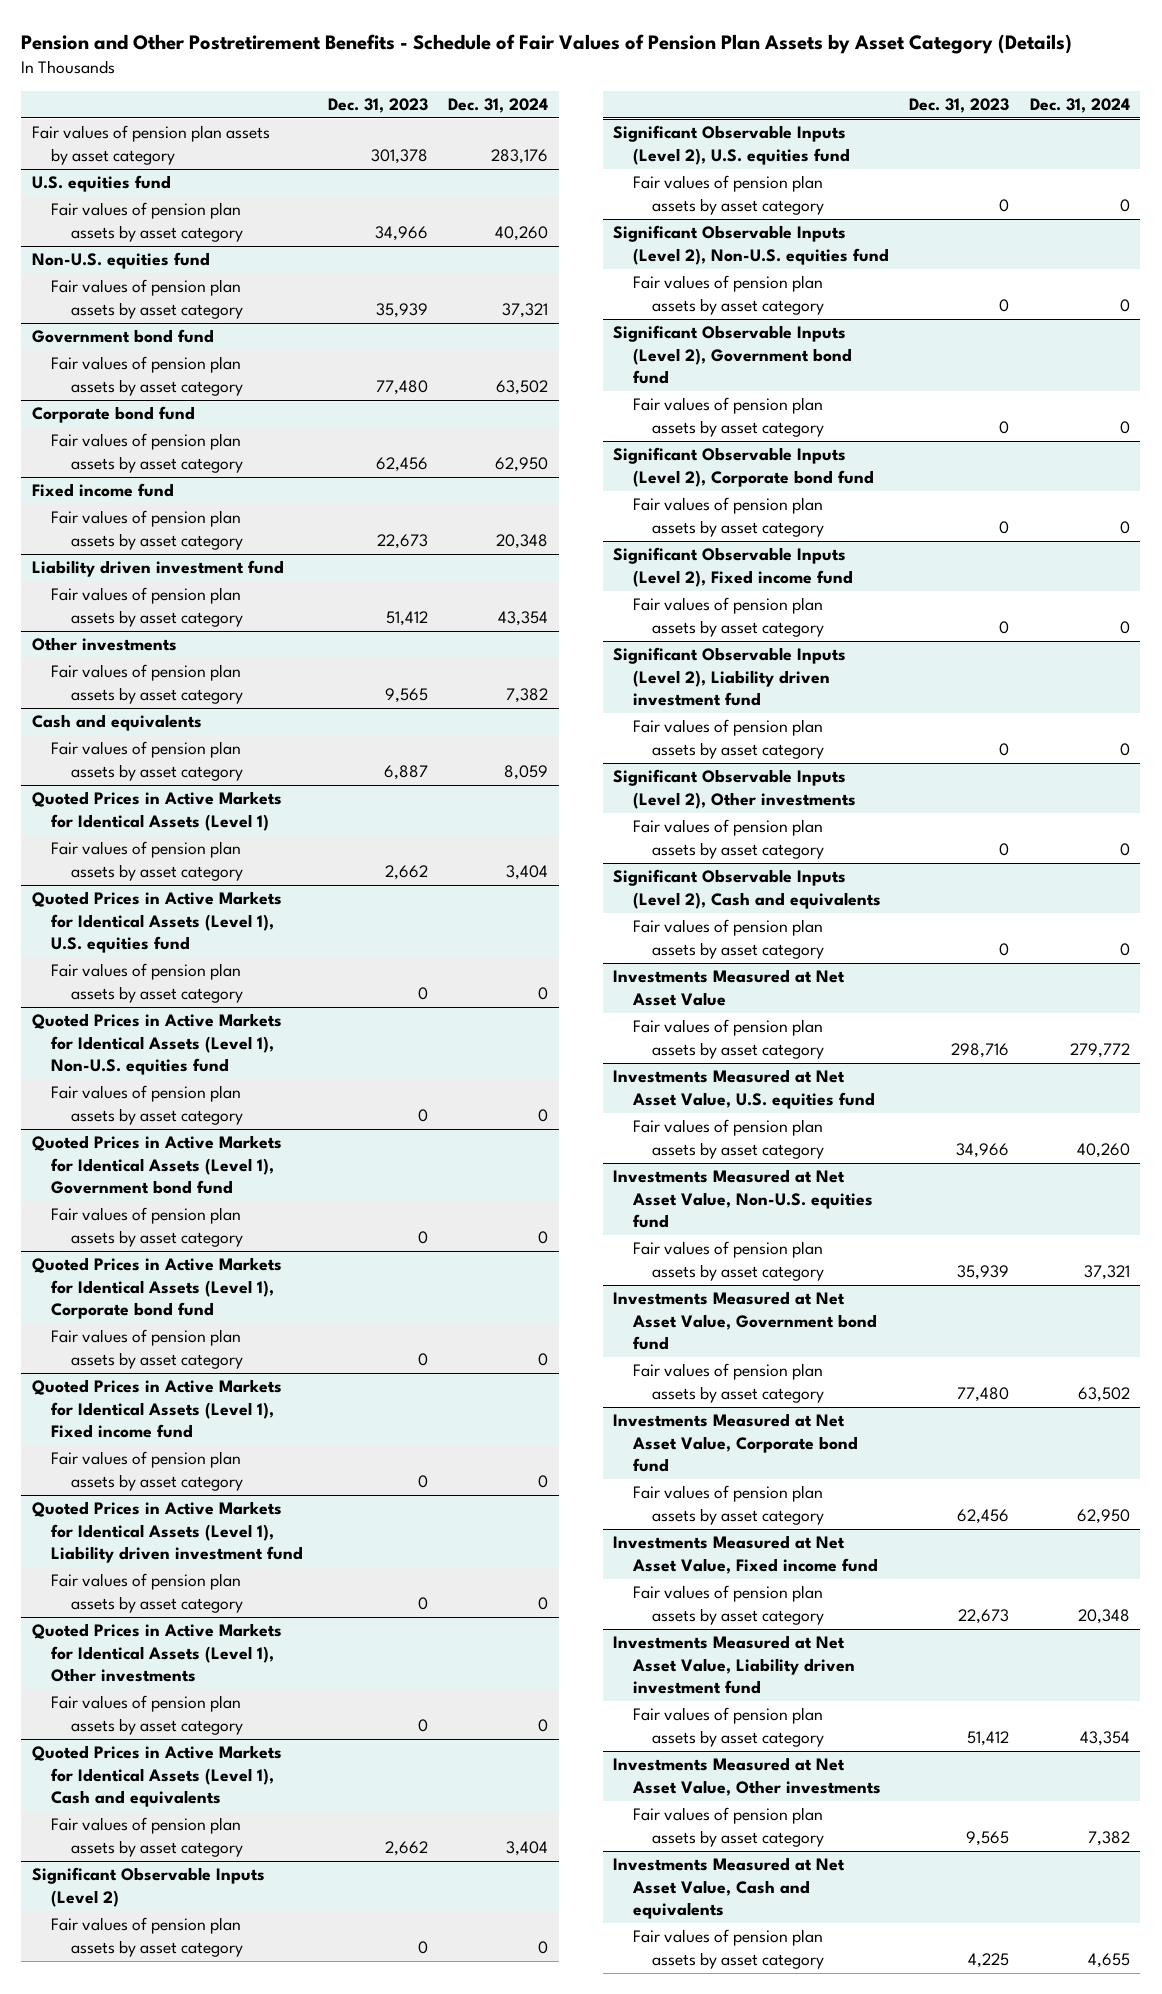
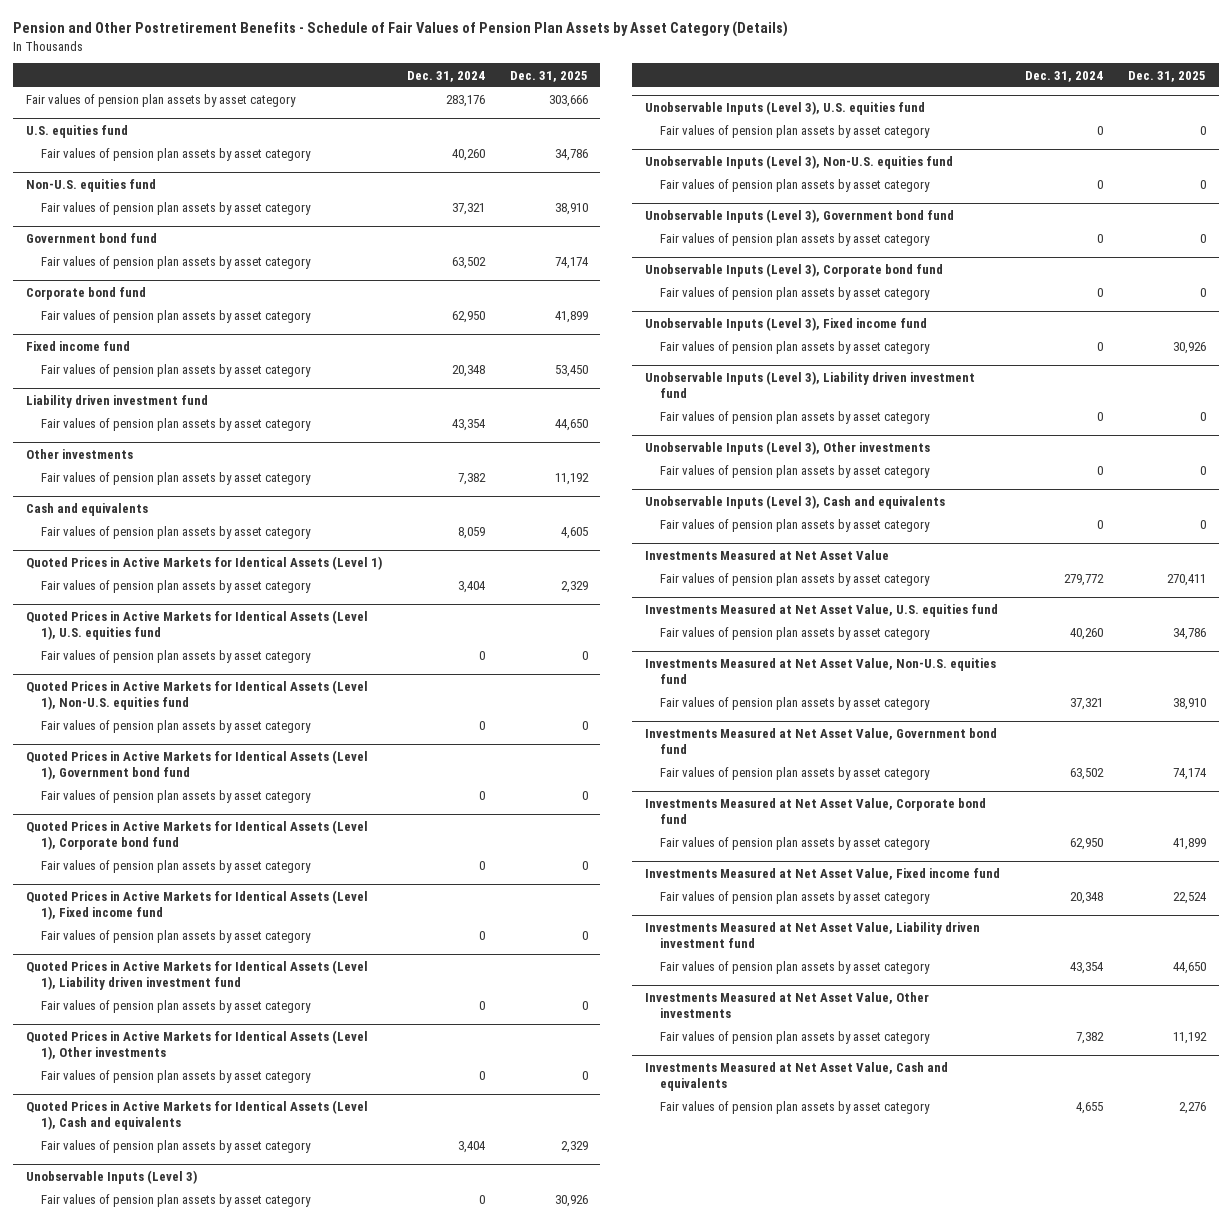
- | Dec. 31, 2023 | Dec. 31, 2024
+ | Dec. 31, 2024 | Dec. 31, 2025
- Significant Observable Inputs (Level 2)
+ Unobservable Inputs (Level 3)
- Significant Observable Inputs (Level 2), U.S. equities fund
+ Unobservable Inputs (Level 3), U.S. equities fund
- Significant Observable Inputs (Level 2), Non-U.S. equities fund
+ Unobservable Inputs (Level 3), Non-U.S. equities fund
- Significant Observable Inputs (Level 2), Government bond fund
+ Unobservable Inputs (Level 3), Government bond fund
- Significant Observable Inputs (Level 2), Corporate bond fund
+ Unobservable Inputs (Level 3), Corporate bond fund
- Significant Observable Inputs (Level 2), Fixed income fund
+ Unobservable Inputs (Level 3), Fixed income fund
- Significant Observable Inputs (Level 2), Liability driven investment fund
+ Unobservable Inputs (Level 3), Liability driven investment fund
- Significant Observable Inputs (Level 2), Other investments
+ Unobservable Inputs (Level 3), Other investments
- Significant Observable Inputs (Level 2), Cash and equivalents
+ Unobservable Inputs (Level 3), Cash and equivalents

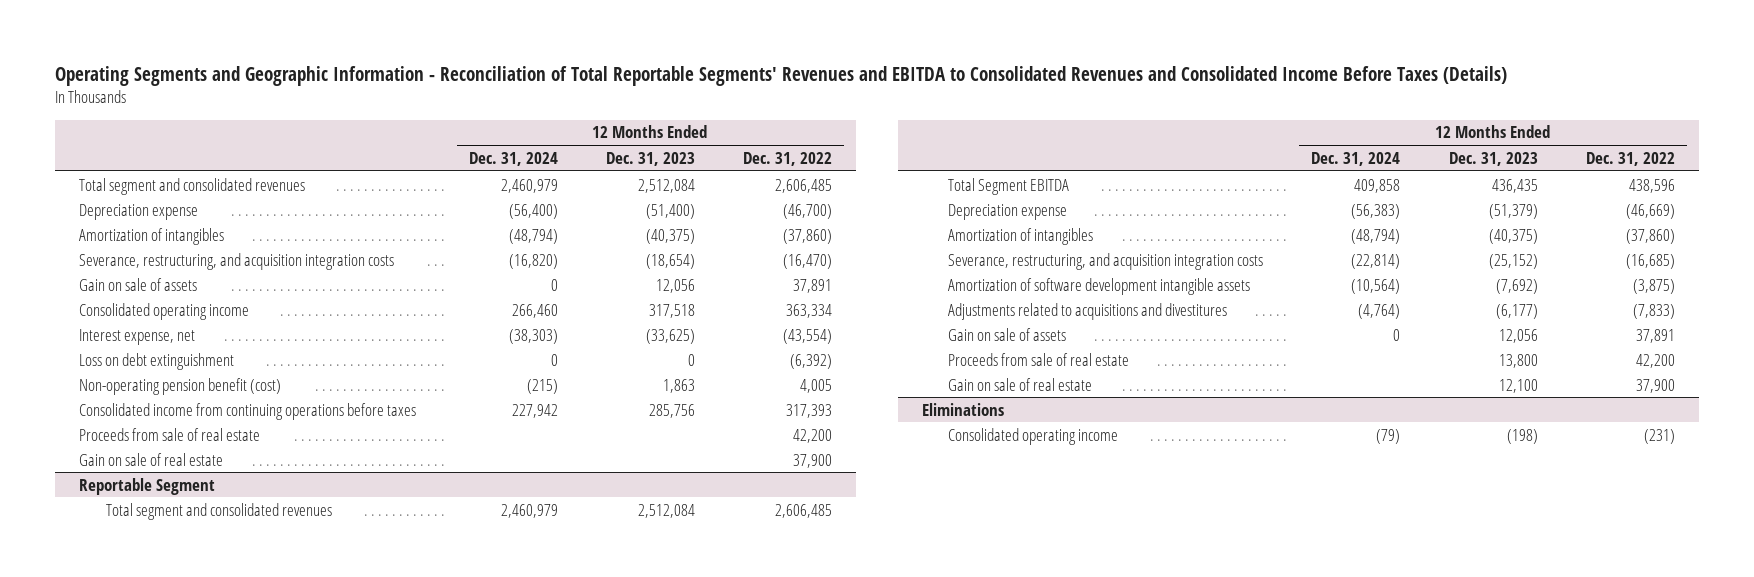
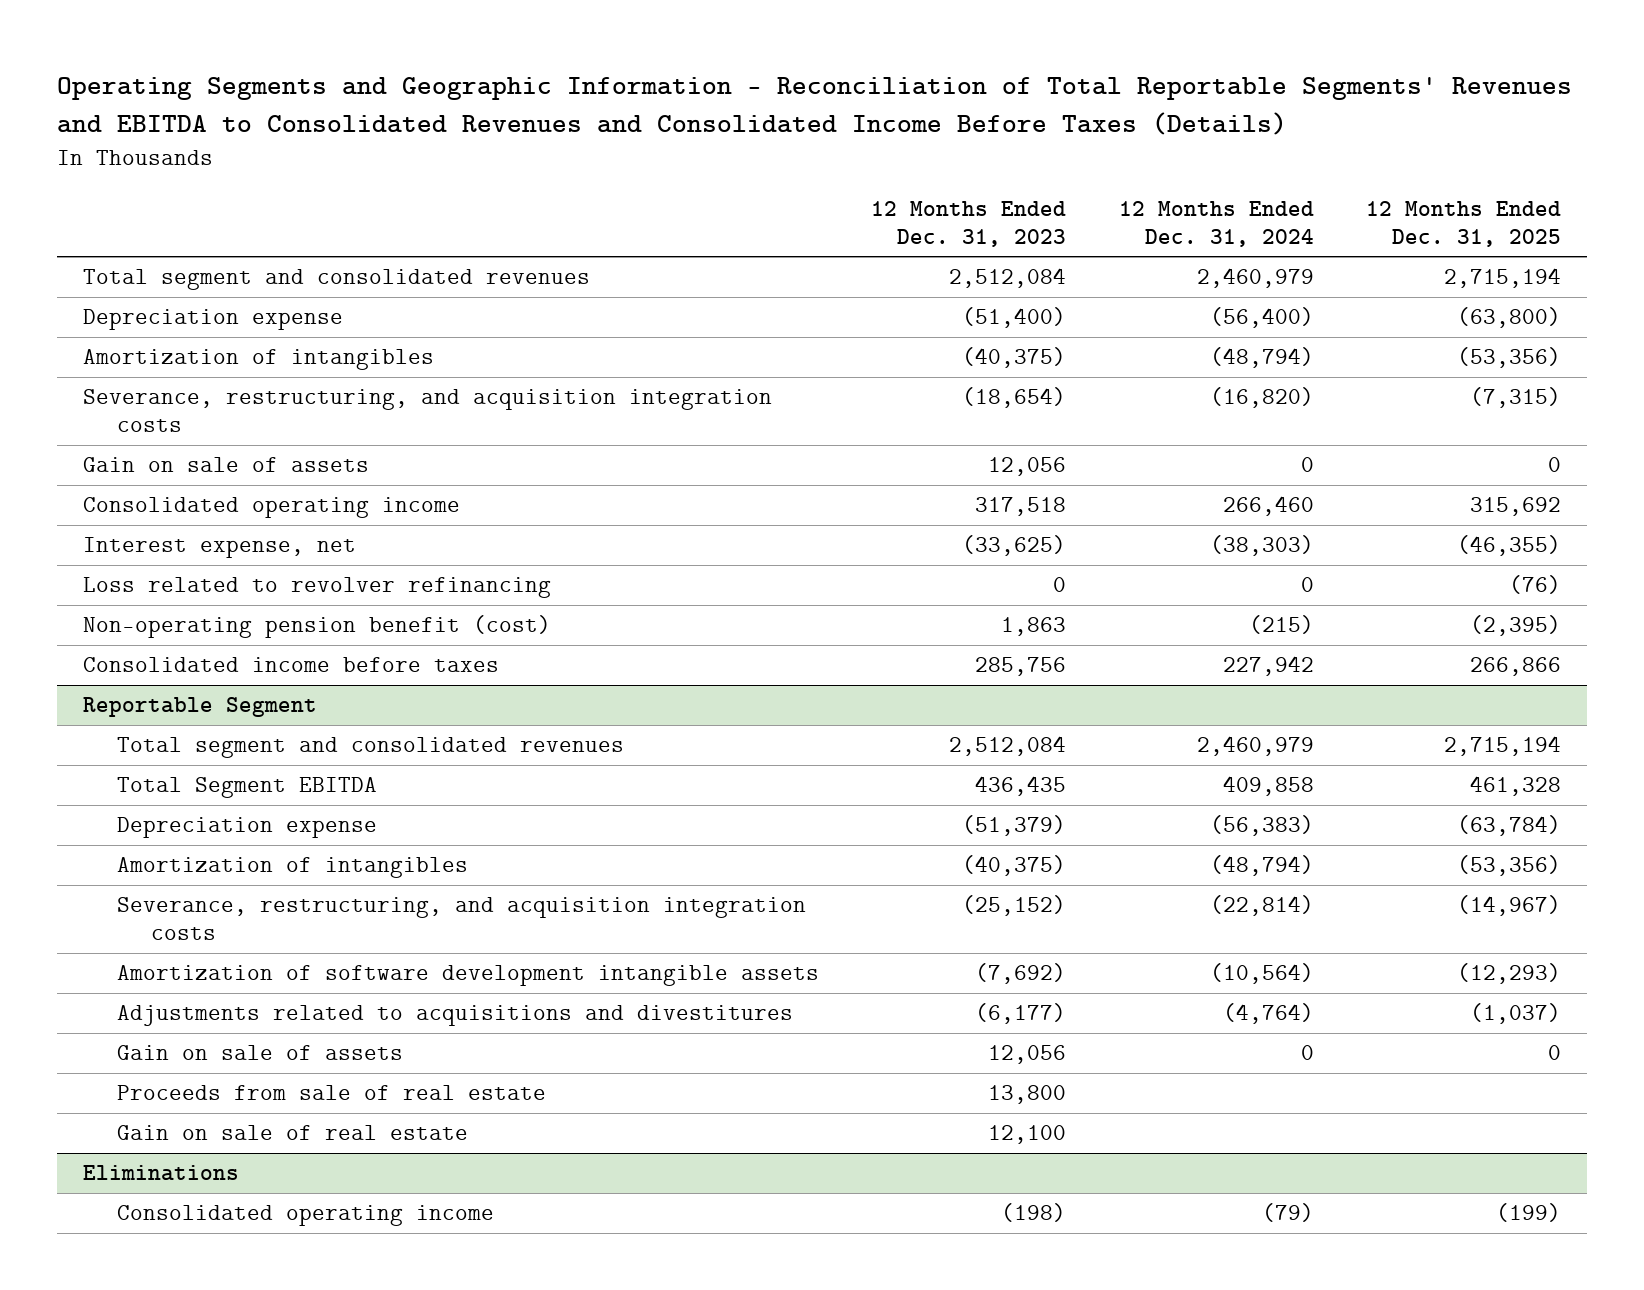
- | 12 Months Ended Dec. 31, 2024 | 12 Months Ended Dec. 31, 2023 | 12 Months Ended Dec. 31, 2022
+ | 12 Months Ended Dec. 31, 2023 | 12 Months Ended Dec. 31, 2024 | 12 Months Ended Dec. 31, 2025
- Loss on debt extinguishment | 0 | 0 | (6,392)
+ Loss related to revolver refinancing | 0 | 0 | (76)
- Consolidated income from continuing operations before taxes | 227,942 | 285,756 | 317,393
- Proceeds from sale of real estate | | | 42,200
- Gain on sale of real estate | | | 37,900
+ Consolidated income before taxes | 285,756 | 227,942 | 266,866

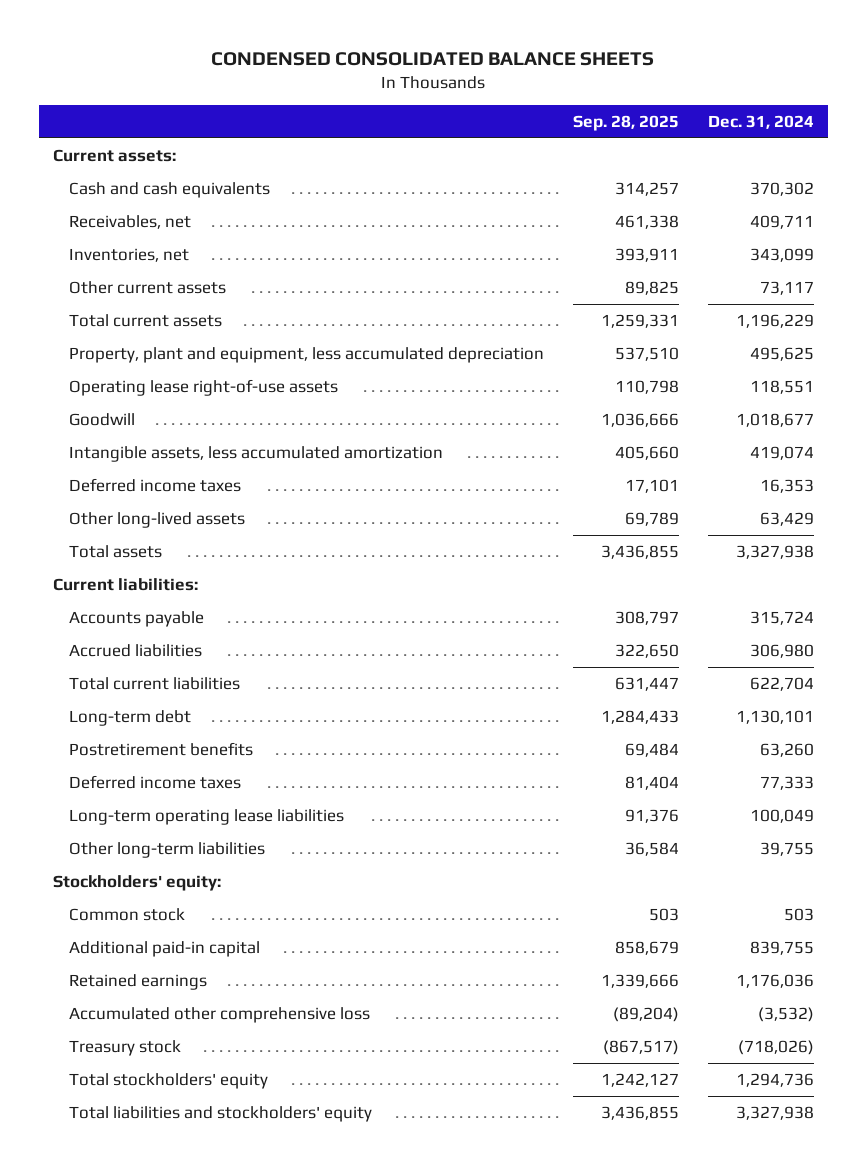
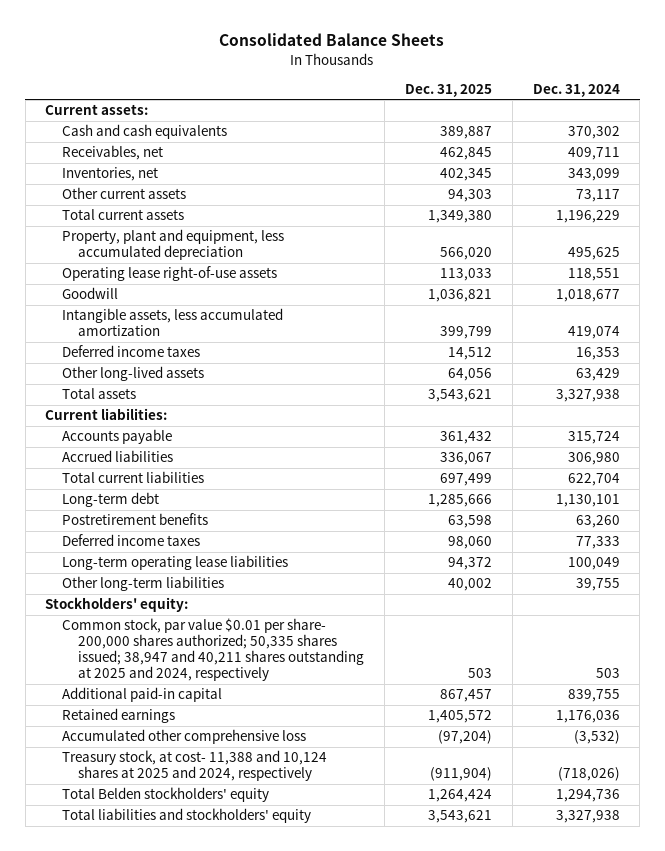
- CONDENSED CONSOLIDATED BALANCE SHEETS
+ Consolidated Balance Sheets
- | Sep. 28, 2025 | Dec. 31, 2024
+ | Dec. 31, 2025 | Dec. 31, 2024
- Common stock | 503 | 503
+ Common stock, par value $0.01 per share- 200,000 shares authorized; 50,335 shares issued; 38,947 and 40,211 shares outstanding at 2025 and 2024, respectively | 503 | 503
- Treasury stock | (867,517) | (718,026)
- Total stockholders' equity | 1,242,127 | 1,294,736
+ Treasury stock, at cost- 11,388 and 10,124 shares at 2025 and 2024, respectively | (911,904) | (718,026)
+ Total Belden stockholders' equity | 1,264,424 | 1,294,736

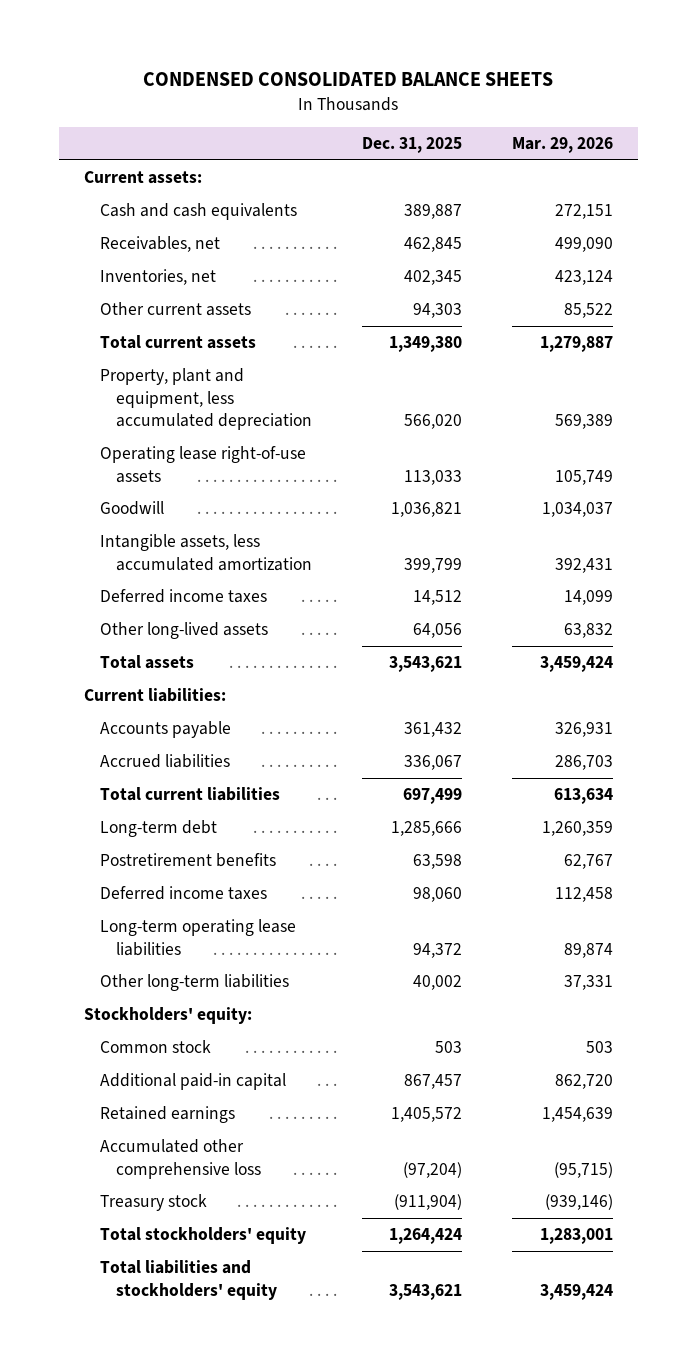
- Consolidated Balance Sheets
+ CONDENSED CONSOLIDATED BALANCE SHEETS
- | Dec. 31, 2025 | Dec. 31, 2024
+ | Dec. 31, 2025 | Mar. 29, 2026
- Common stock, par value $0.01 per share- 200,000 shares authorized; 50,335 shares issued; 38,947 and 40,211 shares outstanding at 2025 and 2024, respectively | 503 | 503
+ Common stock | 503 | 503
- Treasury stock, at cost- 11,388 and 10,124 shares at 2025 and 2024, respectively | (911,904) | (718,026)
- Total Belden stockholders' equity | 1,264,424 | 1,294,736
+ Treasury stock | (911,904) | (939,146)
+ Total stockholders' equity | 1,264,424 | 1,283,001

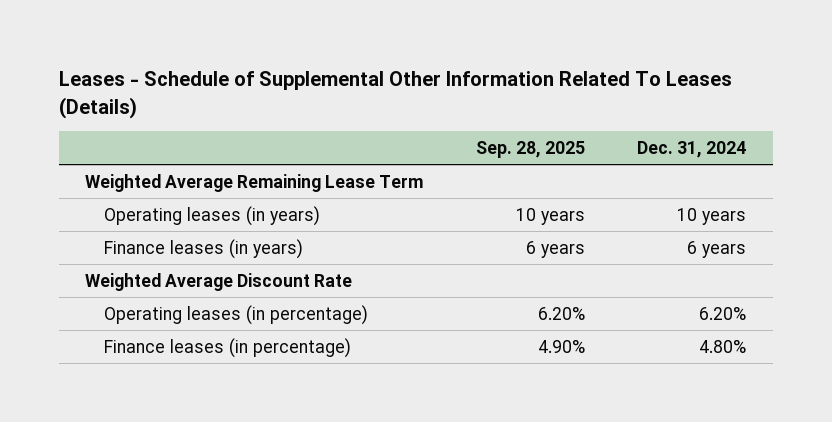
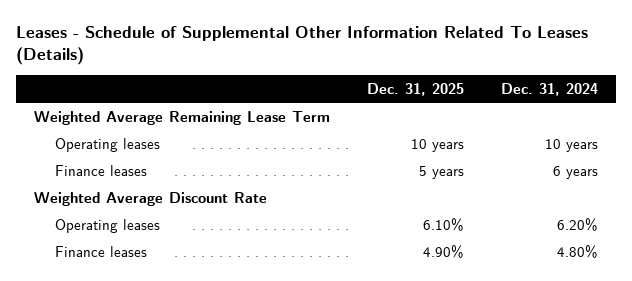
- | Sep. 28, 2025 | Dec. 31, 2024
+ | Dec. 31, 2025 | Dec. 31, 2024
- Operating leases (in years) | 10 years | 10 years
- Finance leases (in years) | 6 years | 6 years
+ Operating leases | 10 years | 10 years
+ Finance leases | 5 years | 6 years
- Operating leases (in percentage) | 6.20% | 6.20%
- Finance leases (in percentage) | 4.90% | 4.80%
+ Operating leases | 6.10% | 6.20%
+ Finance leases | 4.90% | 4.80%

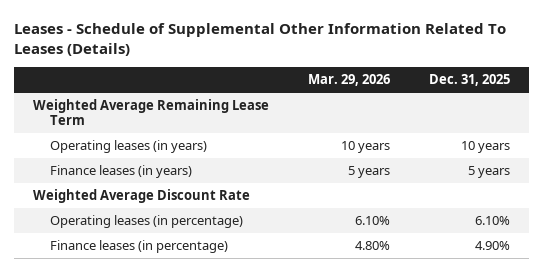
- | Dec. 31, 2025 | Dec. 31, 2024
+ | Mar. 29, 2026 | Dec. 31, 2025
- Operating leases | 10 years | 10 years
- Finance leases | 5 years | 6 years
+ Operating leases (in years) | 10 years | 10 years
+ Finance leases (in years) | 5 years | 5 years
- Operating leases | 6.10% | 6.20%
- Finance leases | 4.90% | 4.80%
+ Operating leases (in percentage) | 6.10% | 6.10%
+ Finance leases (in percentage) | 4.80% | 4.90%

